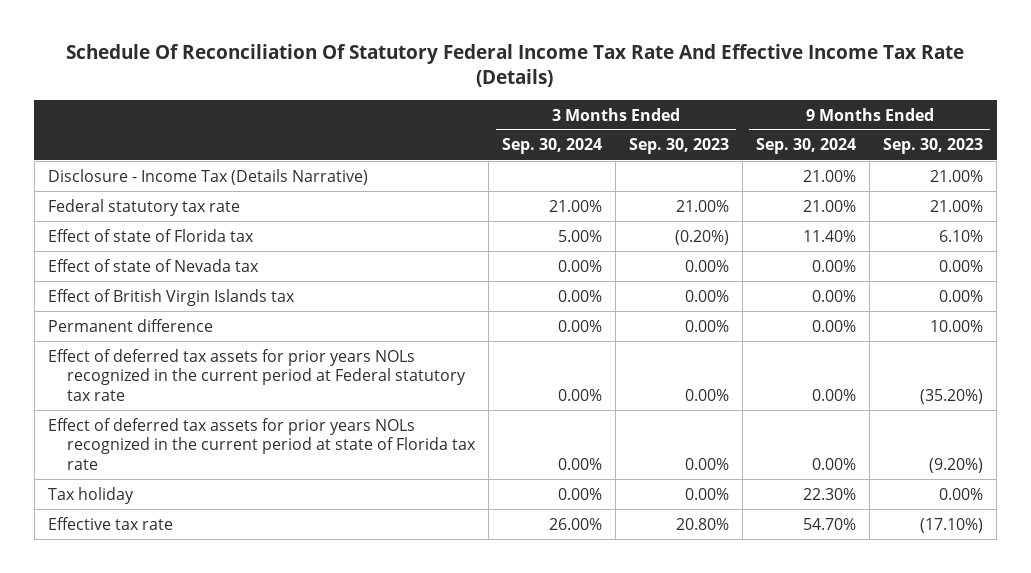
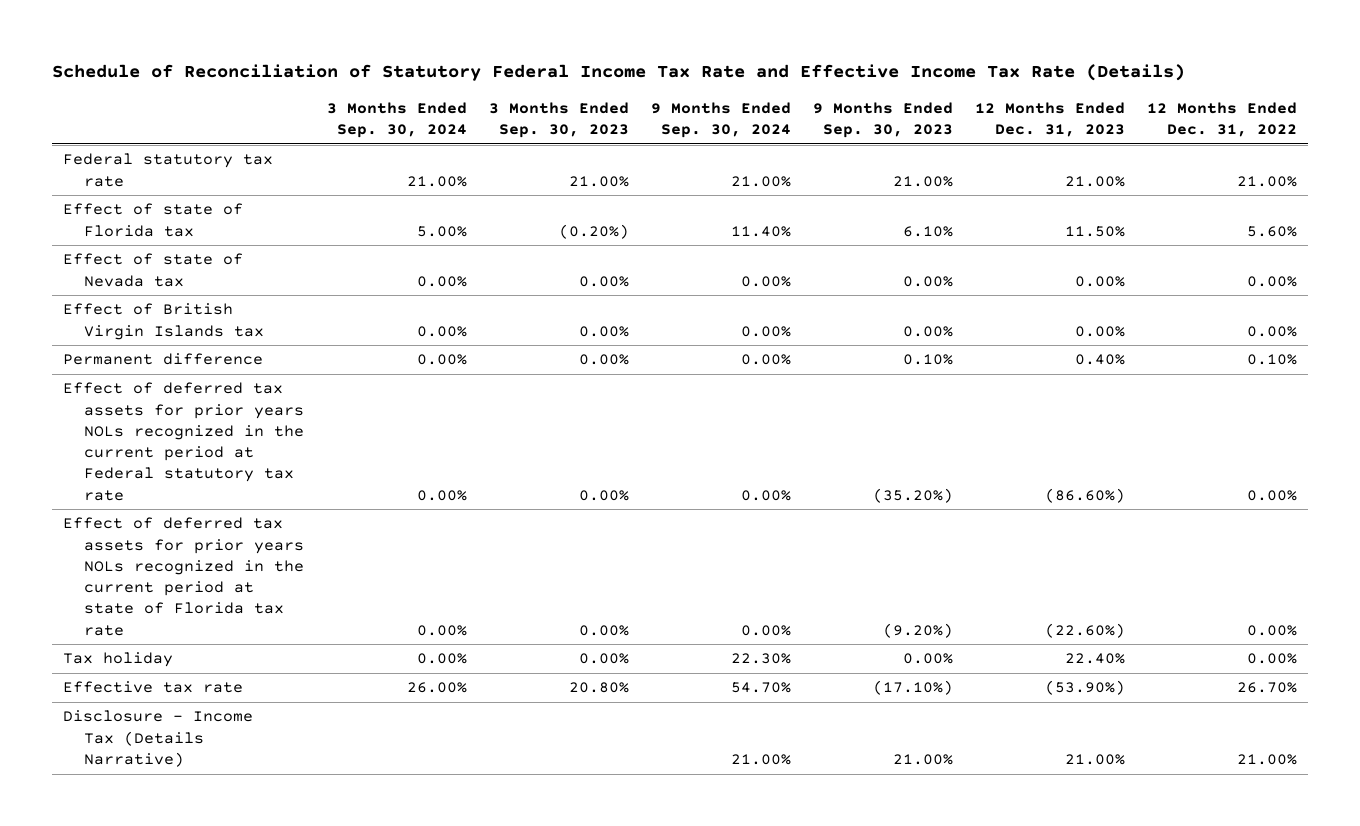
- Schedule Of Reconciliation Of Statutory Federal Income Tax Rate And Effective Income Tax Rate (Details)
+ Schedule of Reconciliation of Statutory Federal Income Tax Rate and Effective Income Tax Rate (Details)
- | 3 Months Ended Sep. 30, 2024 | 3 Months Ended Sep. 30, 2023 | 9 Months Ended Sep. 30, 2024 | 9 Months Ended Sep. 30, 2023
+ | 3 Months Ended Sep. 30, 2024 | 3 Months Ended Sep. 30, 2023 | 9 Months Ended Sep. 30, 2024 | 9 Months Ended Sep. 30, 2023 | 12 Months Ended Dec. 31, 2023 | 12 Months Ended Dec. 31, 2022
- Permanent difference | 0.00% | 0.00% | 0.00% | 10.00%
+ Permanent difference | 0.00% | 0.00% | 0.00% | 0.10% | 0.40% | 0.10%
moved down: Disclosure - Income Tax (Details Narrative) | | | 21.00% | 21.00% | 21.00% | 21.00%

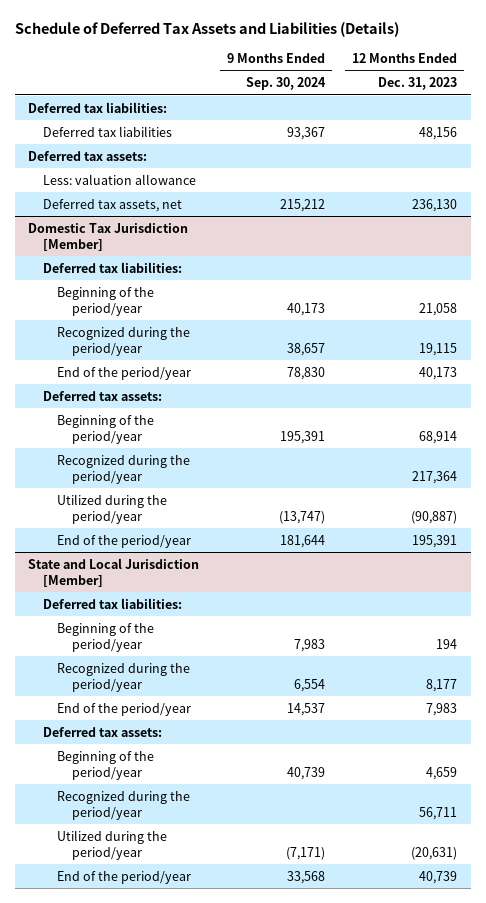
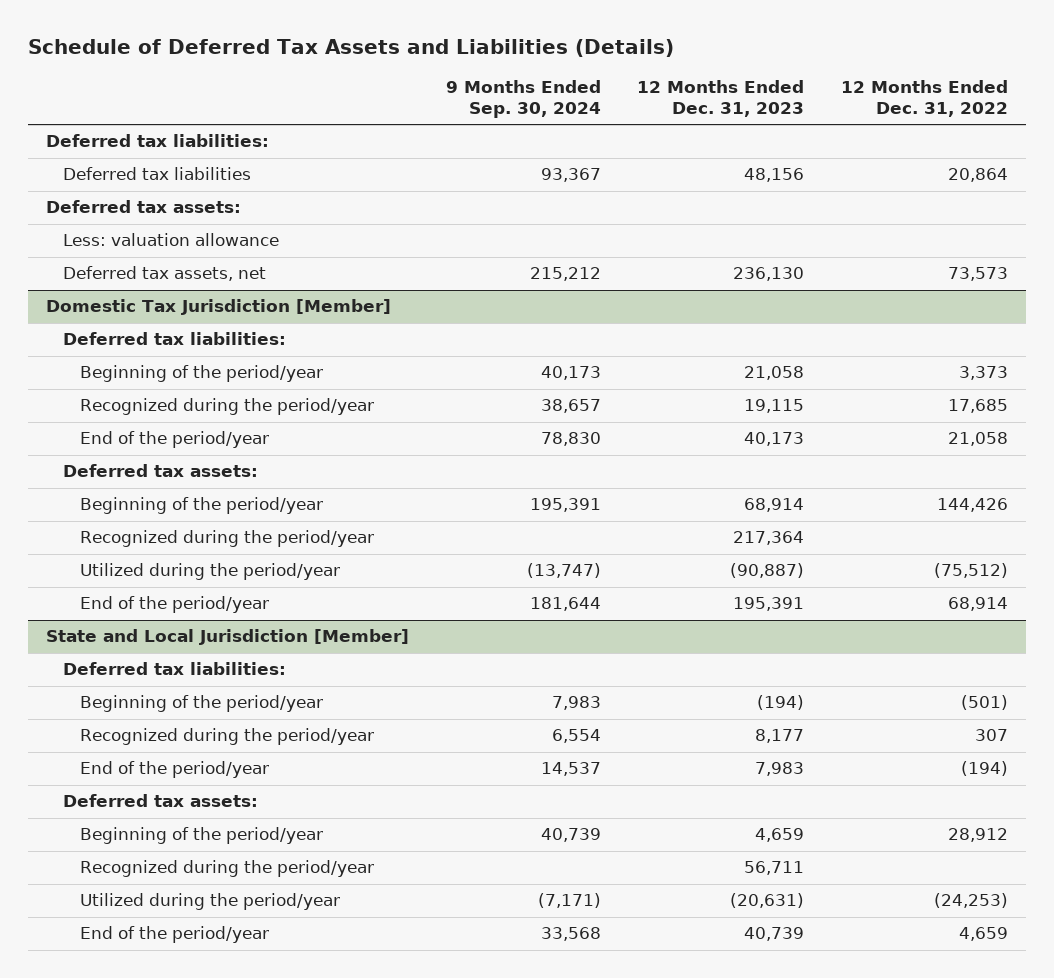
- | 9 Months Ended Sep. 30, 2024 | 12 Months Ended Dec. 31, 2023
+ | 9 Months Ended Sep. 30, 2024 | 12 Months Ended Dec. 31, 2023 | 12 Months Ended Dec. 31, 2022
@ State and Local Jurisdiction [Member]
- Beginning of the period/year | 7,983 | 194
+ Beginning of the period/year | 7,983 | (194) | (501)

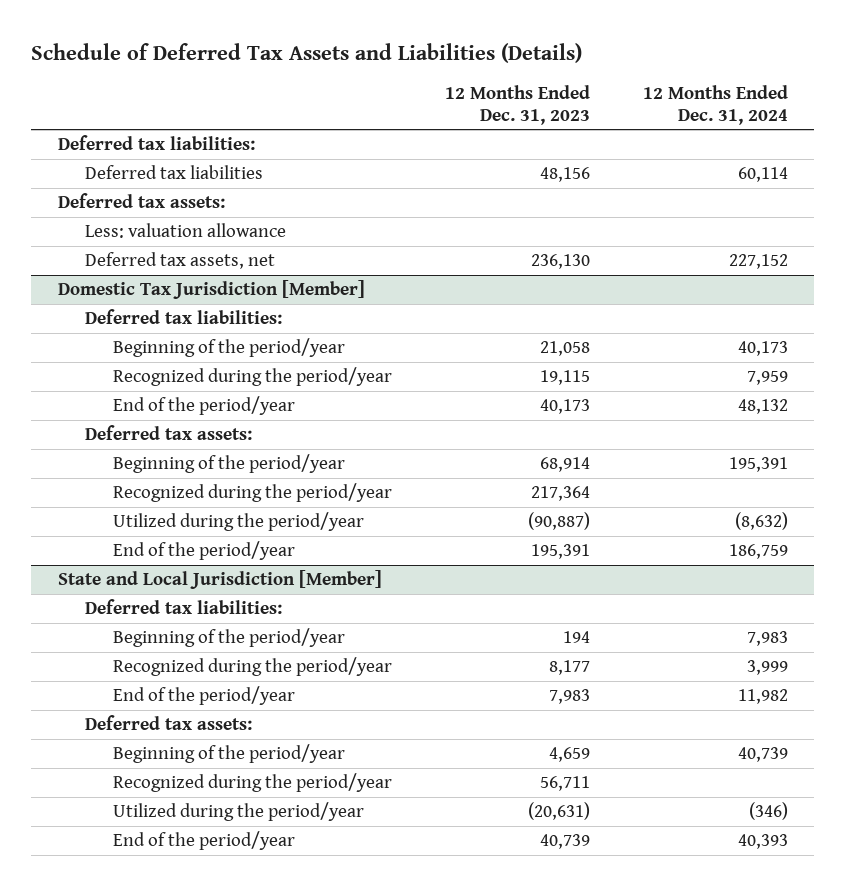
- | 9 Months Ended Sep. 30, 2024 | 12 Months Ended Dec. 31, 2023 | 12 Months Ended Dec. 31, 2022
+ | 12 Months Ended Dec. 31, 2023 | 12 Months Ended Dec. 31, 2024
@ State and Local Jurisdiction [Member]
- Beginning of the period/year | 7,983 | (194) | (501)
+ Beginning of the period/year | 194 | 7,983

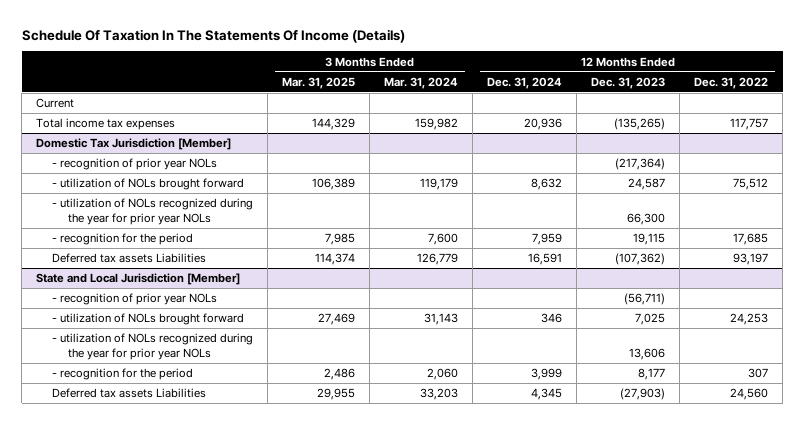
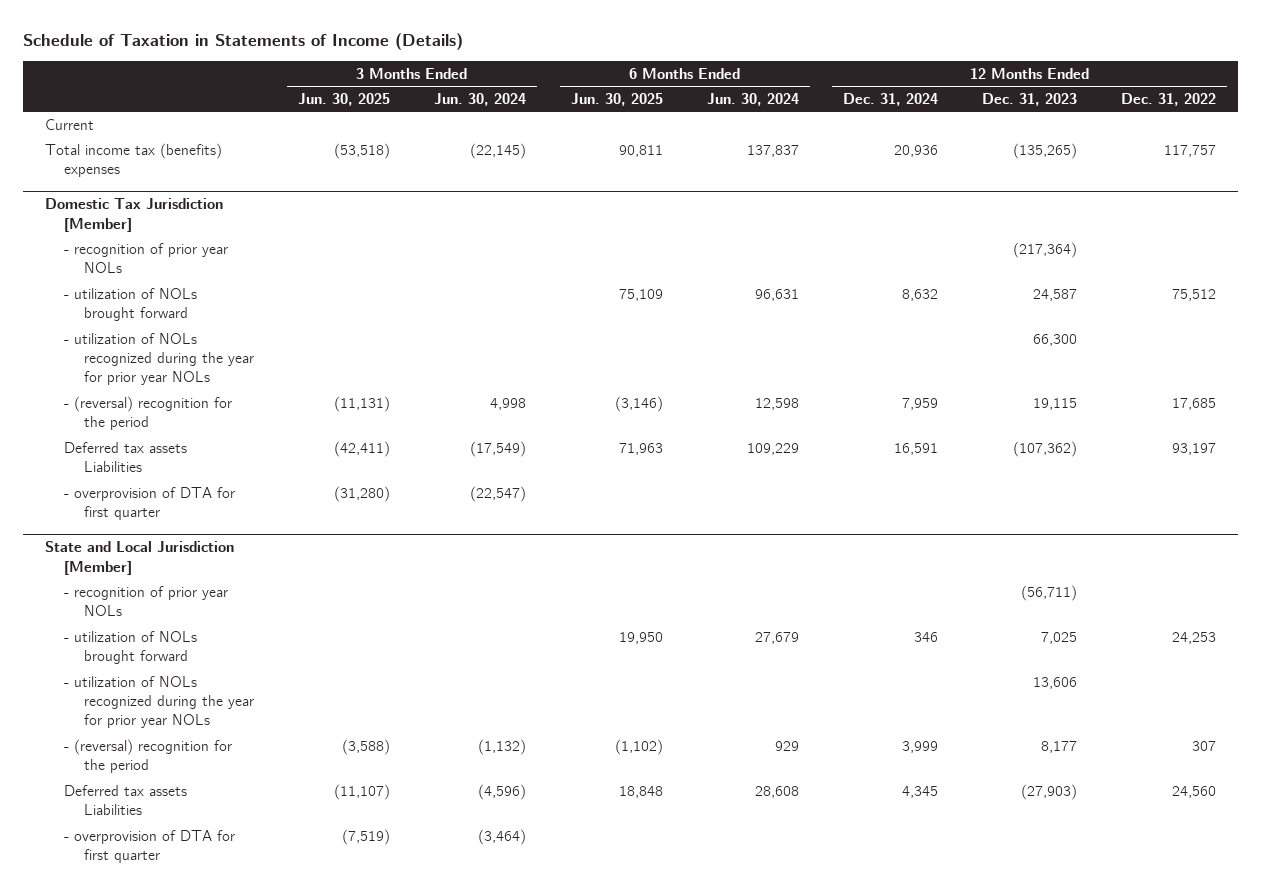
- Schedule Of Taxation In The Statements Of Income (Details)
+ Schedule of Taxation in Statements of Income (Details)
- | 3 Months Ended Mar. 31, 2025 | 3 Months Ended Mar. 31, 2024 | 12 Months Ended Dec. 31, 2024 | 12 Months Ended Dec. 31, 2023 | 12 Months Ended Dec. 31, 2022
+ | 3 Months Ended Jun. 30, 2025 | 3 Months Ended Jun. 30, 2024 | 6 Months Ended Jun. 30, 2025 | 6 Months Ended Jun. 30, 2024 | 12 Months Ended Dec. 31, 2024 | 12 Months Ended Dec. 31, 2023 | 12 Months Ended Dec. 31, 2022
- Total income tax expenses | 144,329 | 159,982 | 20,936 | (135,265) | 117,757
+ Total income tax (benefits) expenses | (53,518) | (22,145) | 90,811 | 137,837 | 20,936 | (135,265) | 117,757
@ Domestic Tax Jurisdiction [Member]
- - recognition for the period | 7,985 | 7,600 | 7,959 | 19,115 | 17,685
+ - (reversal) recognition for the period | (11,131) | 4,998 | (3,146) | 12,598 | 7,959 | 19,115 | 17,685
+ - overprovision of DTA for first quarter | (31,280) | (22,547) | | | | |
@ State and Local Jurisdiction [Member]
- - recognition for the period | 2,486 | 2,060 | 3,999 | 8,177 | 307
+ - (reversal) recognition for the period | (3,588) | (1,132) | (1,102) | 929 | 3,999 | 8,177 | 307
+ - overprovision of DTA for first quarter | (7,519) | (3,464) | | | | |

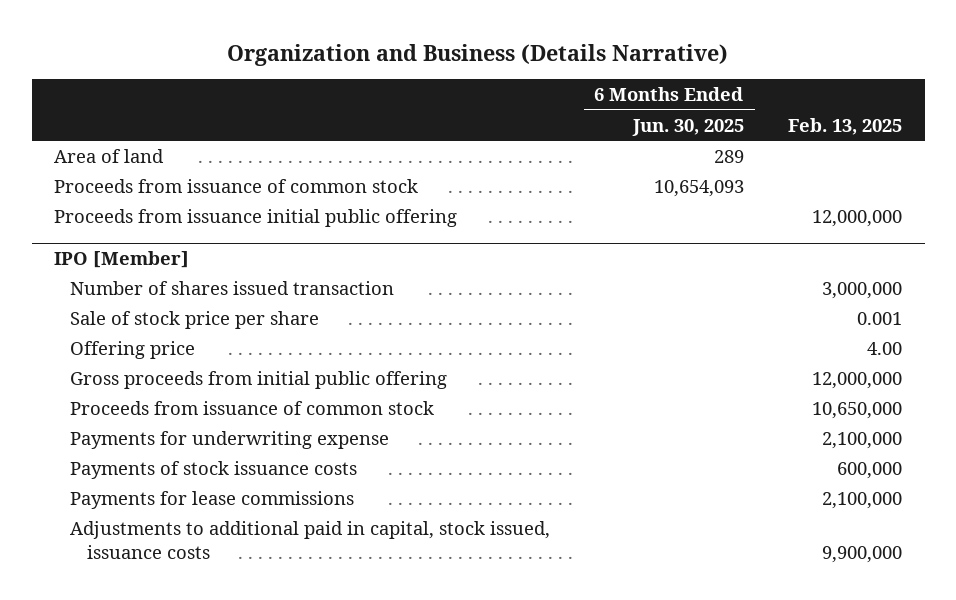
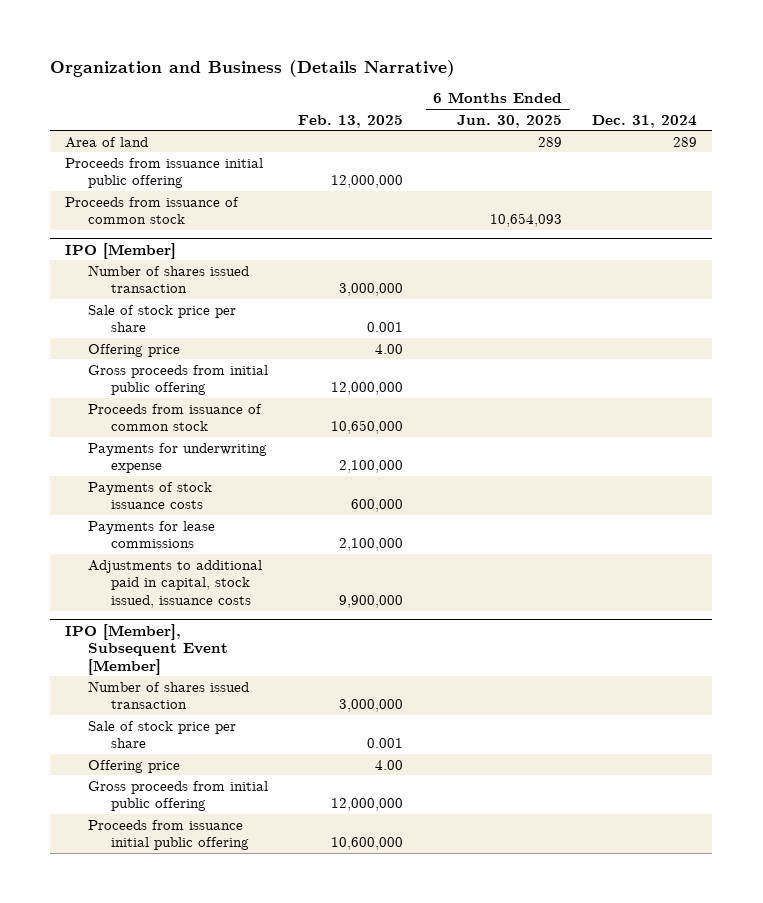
- | 6 Months Ended Jun. 30, 2025 | Feb. 13, 2025
+ | Feb. 13, 2025 | 6 Months Ended Jun. 30, 2025 | Dec. 31, 2024
moved down: Proceeds from issuance of common stock | | 10,654,093 |
+ IPO [Member], Subsequent Event [Member]
+ Number of shares issued transaction | 3,000,000 | |
+ Sale of stock price per share | 0.001 | |
+ Offering price | 4.00 | |
+ Gross proceeds from initial public offering | 12,000,000 | |
+ Proceeds from issuance initial public offering | 10,600,000 | |

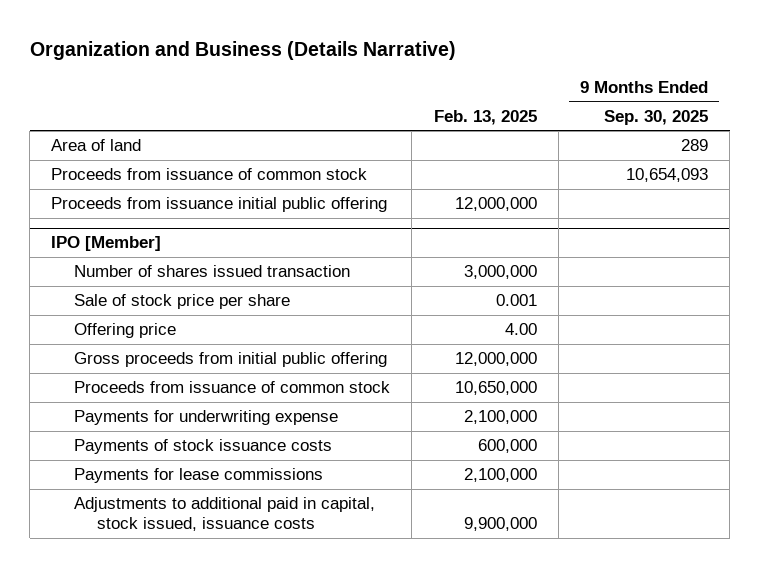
- | Feb. 13, 2025 | 6 Months Ended Jun. 30, 2025 | Dec. 31, 2024
+ | Feb. 13, 2025 | 9 Months Ended Sep. 30, 2025
moved down: Proceeds from issuance initial public offering | 12,000,000 |
- IPO [Member], Subsequent Event [Member]
- Number of shares issued transaction | 3,000,000 | |
- Sale of stock price per share | 0.001 | |
- Offering price | 4.00 | |
- Gross proceeds from initial public offering | 12,000,000 | |
- Proceeds from issuance initial public offering | 10,600,000 | |

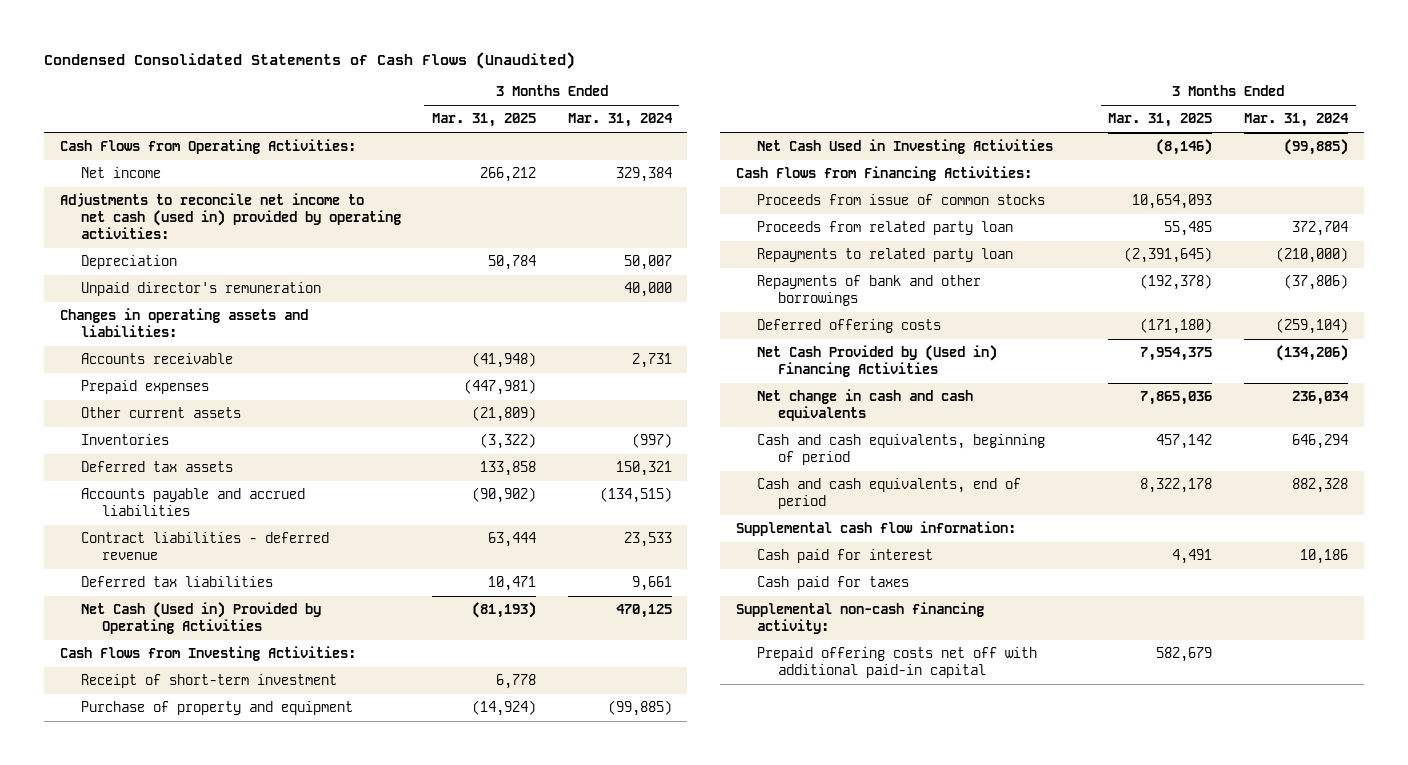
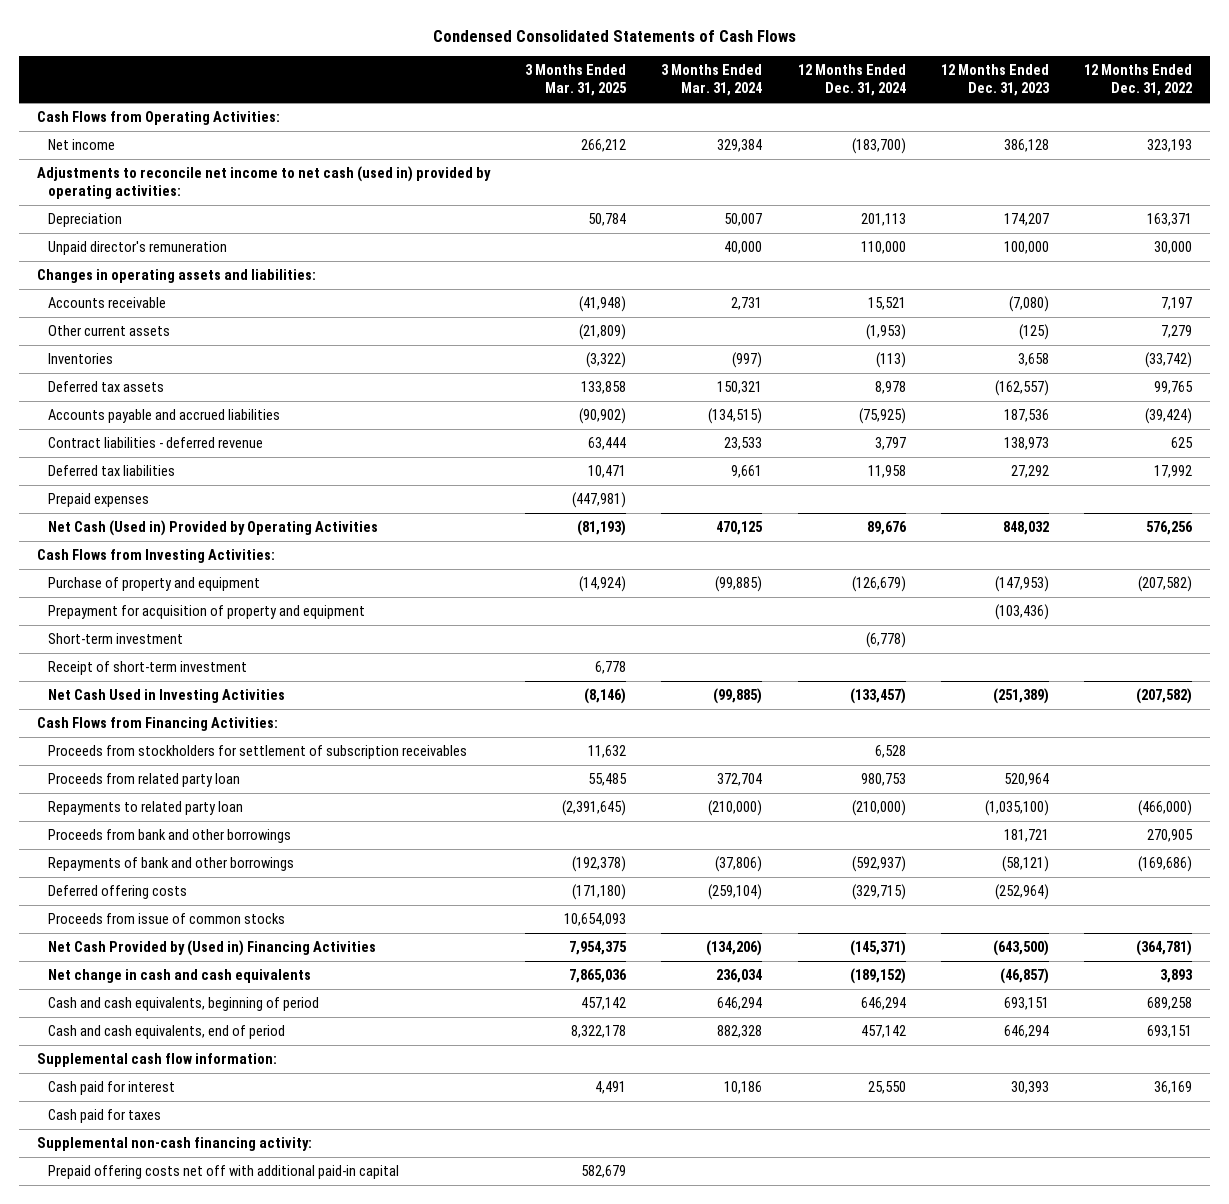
- Condensed Consolidated Statements of Cash Flows (Unaudited)
+ Condensed Consolidated Statements of Cash Flows
- | 3 Months Ended Mar. 31, 2025 | 3 Months Ended Mar. 31, 2024
+ | 3 Months Ended Mar. 31, 2025 | 3 Months Ended Mar. 31, 2024 | 12 Months Ended Dec. 31, 2024 | 12 Months Ended Dec. 31, 2023 | 12 Months Ended Dec. 31, 2022
moved down: Prepaid expenses | (447,981) | | | |
+ Prepayment for acquisition of property and equipment | | | | (103,436) |
+ Short-term investment | | | (6,778) | |
moved down: Receipt of short-term investment | 6,778 | | | |
+ Proceeds from stockholders for settlement of subscription receivables | 11,632 | | 6,528 | |
+ Proceeds from bank and other borrowings | | | | 181,721 | 270,905
moved down: Proceeds from issue of common stocks | 10,654,093 | | | |

